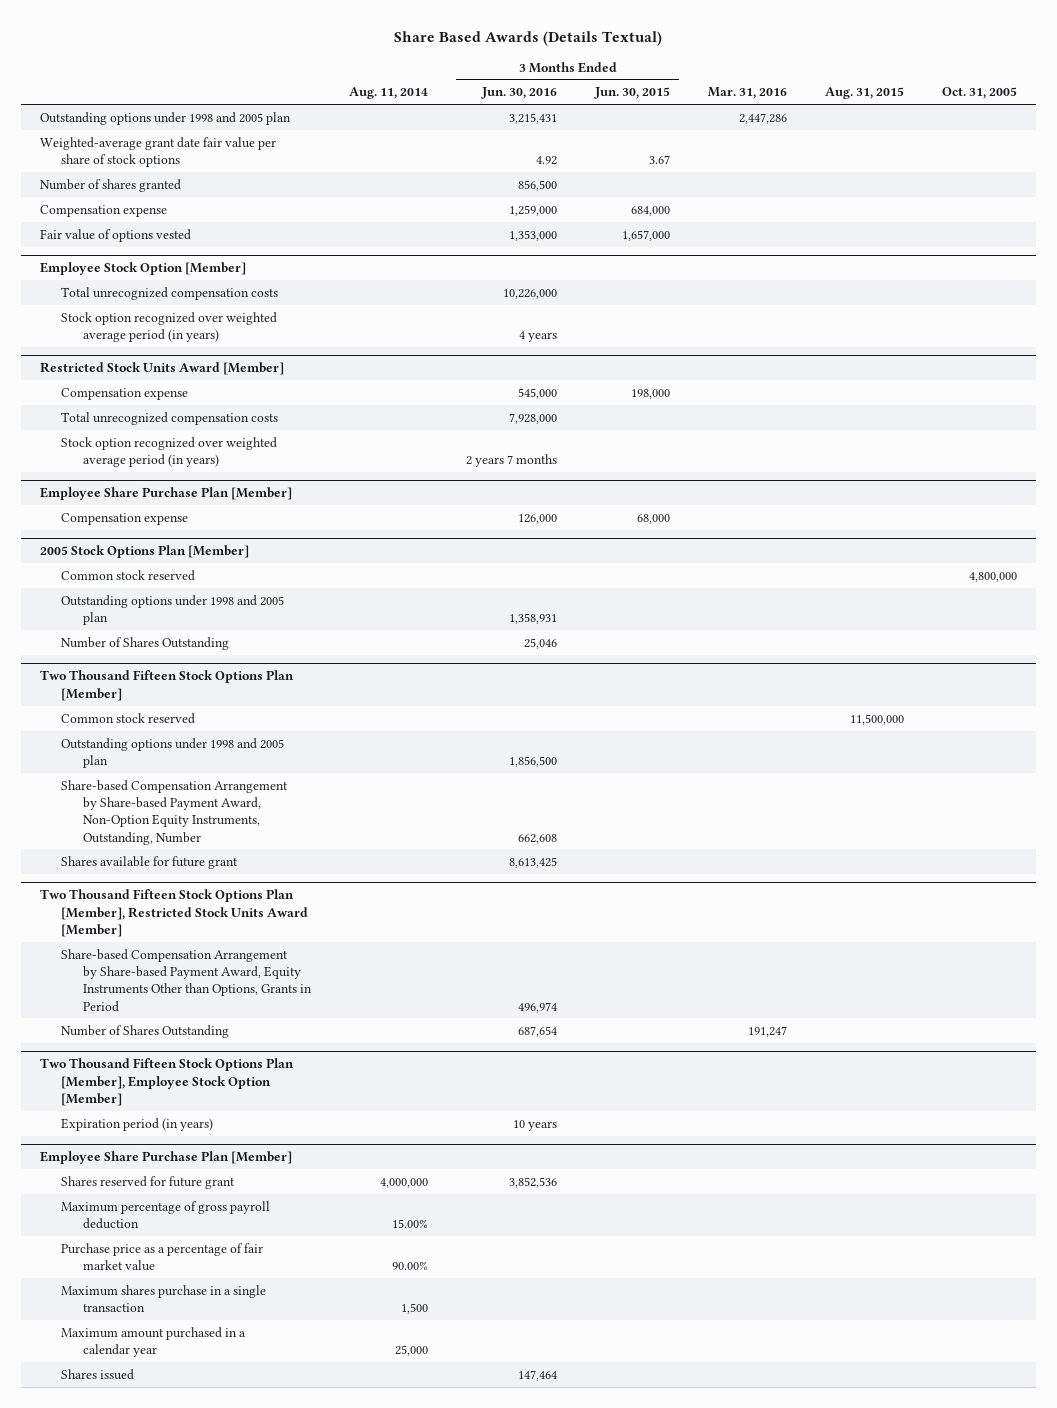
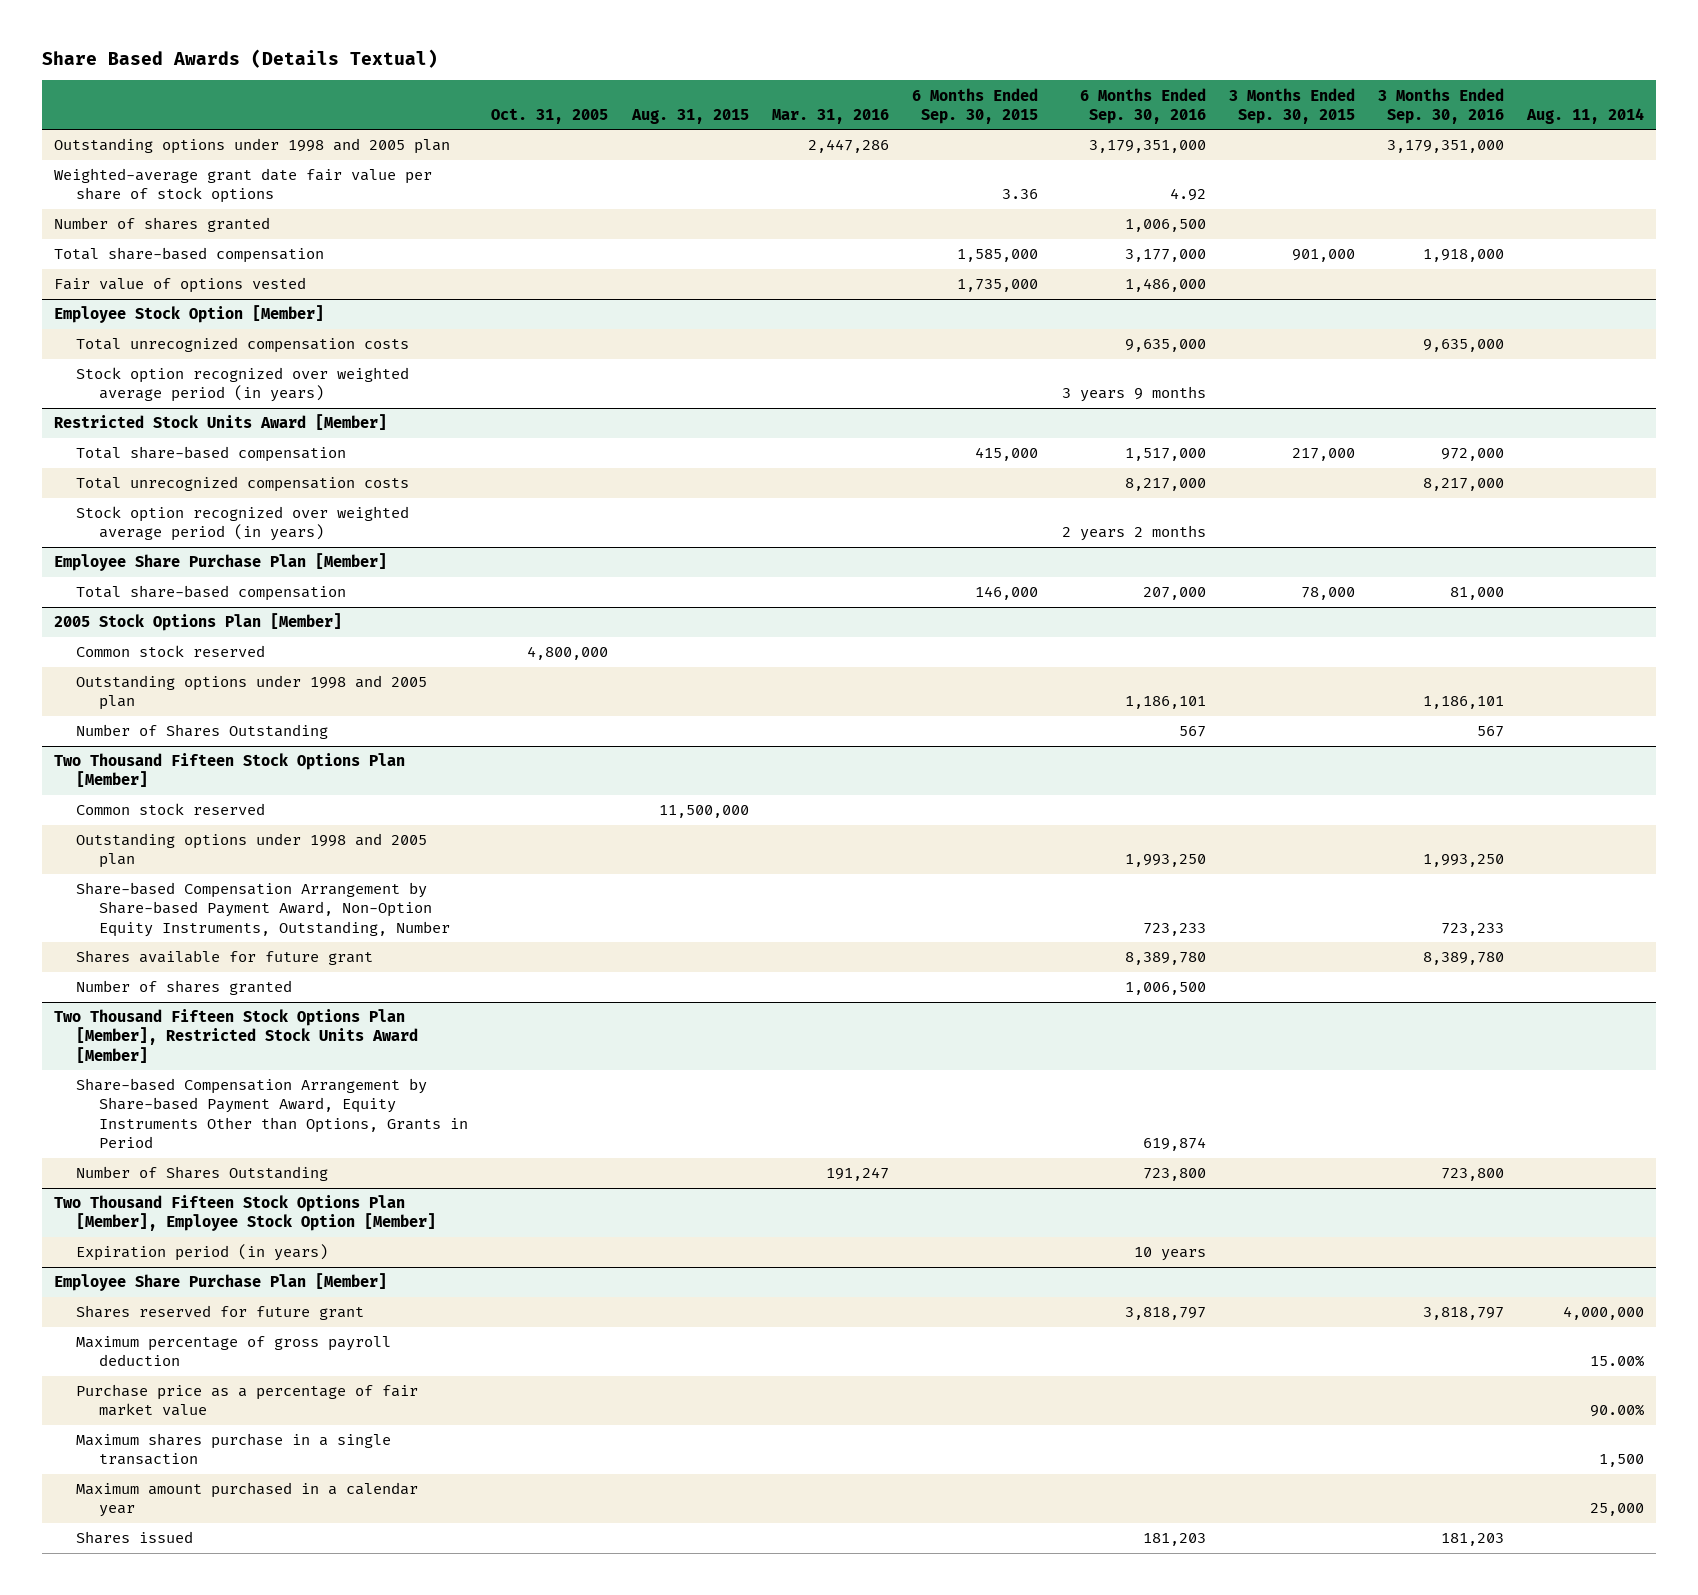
- | Aug. 11, 2014 | 3 Months Ended Jun. 30, 2016 | 3 Months Ended Jun. 30, 2015 | Mar. 31, 2016 | Aug. 31, 2015 | Oct. 31, 2005
+ | Oct. 31, 2005 | Aug. 31, 2015 | Mar. 31, 2016 | 6 Months Ended Sep. 30, 2015 | 6 Months Ended Sep. 30, 2016 | 3 Months Ended Sep. 30, 2015 | 3 Months Ended Sep. 30, 2016 | Aug. 11, 2014
- Compensation expense | | 1,259,000 | 684,000 | | |
+ Total share-based compensation | | | | 1,585,000 | 3,177,000 | 901,000 | 1,918,000 |
@ Restricted Stock Units Award [Member]
- Compensation expense | | 545,000 | 198,000 | | |
+ Total share-based compensation | | | | 415,000 | 1,517,000 | 217,000 | 972,000 |
@ Employee Share Purchase Plan [Member]
- Compensation expense | | 126,000 | 68,000 | | |
+ Total share-based compensation | | | | 146,000 | 207,000 | 78,000 | 81,000 |
@ Two Thousand Fifteen Stock Options Plan [Member]
+ Number of shares granted | | | | | 1,006,500 | | |

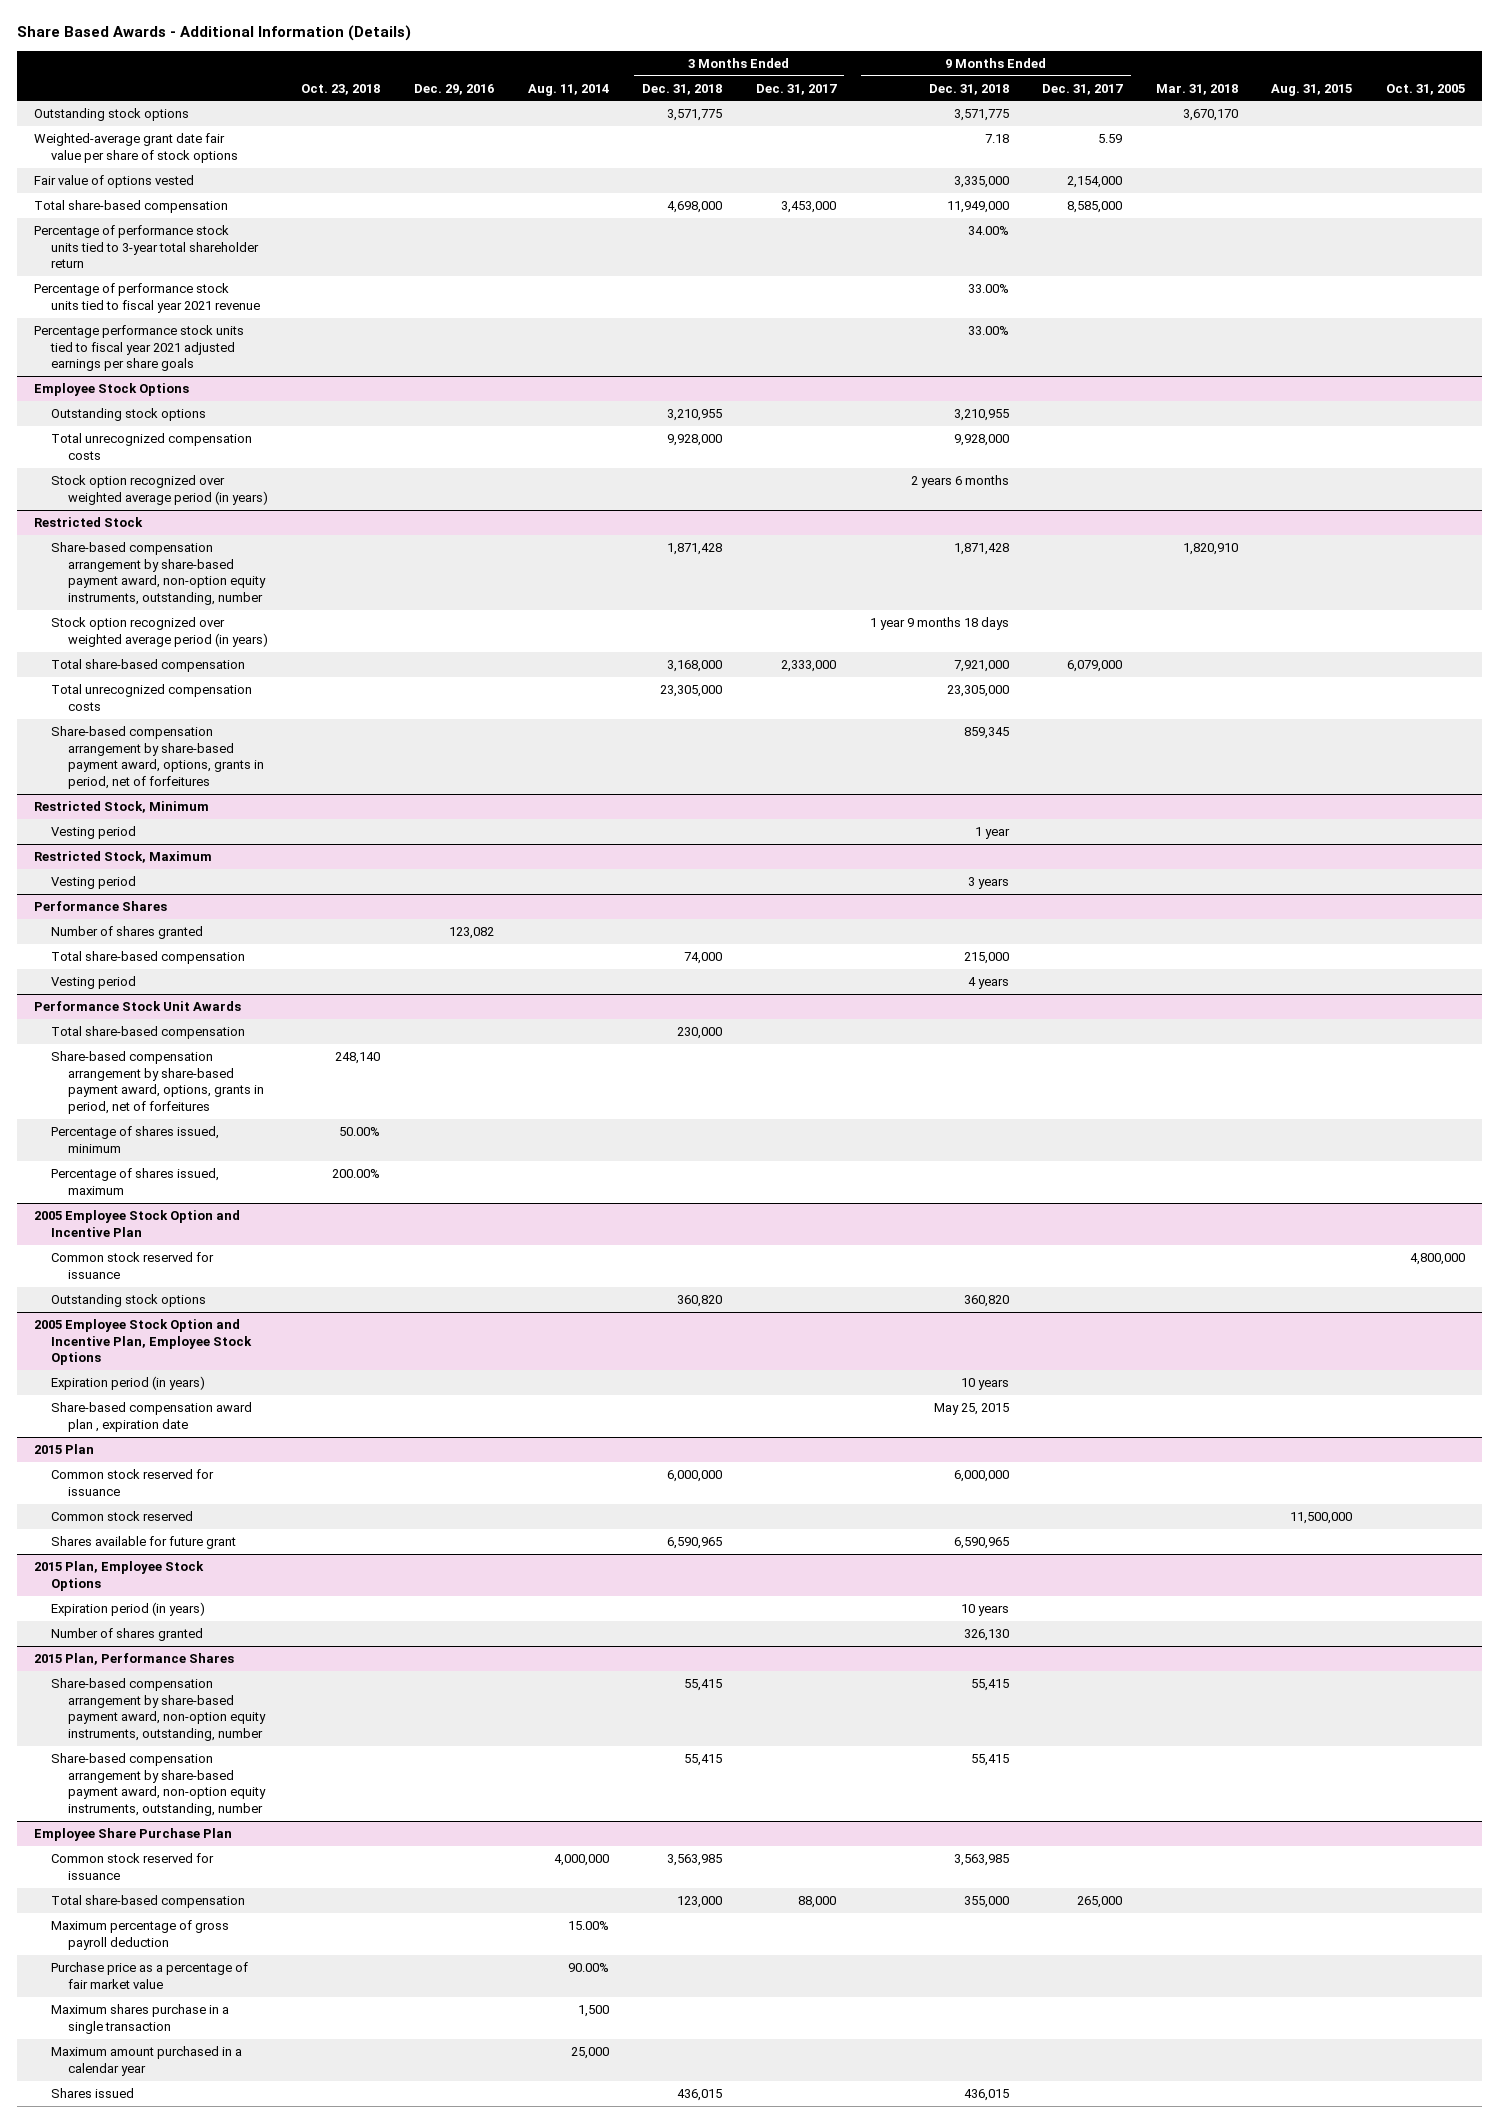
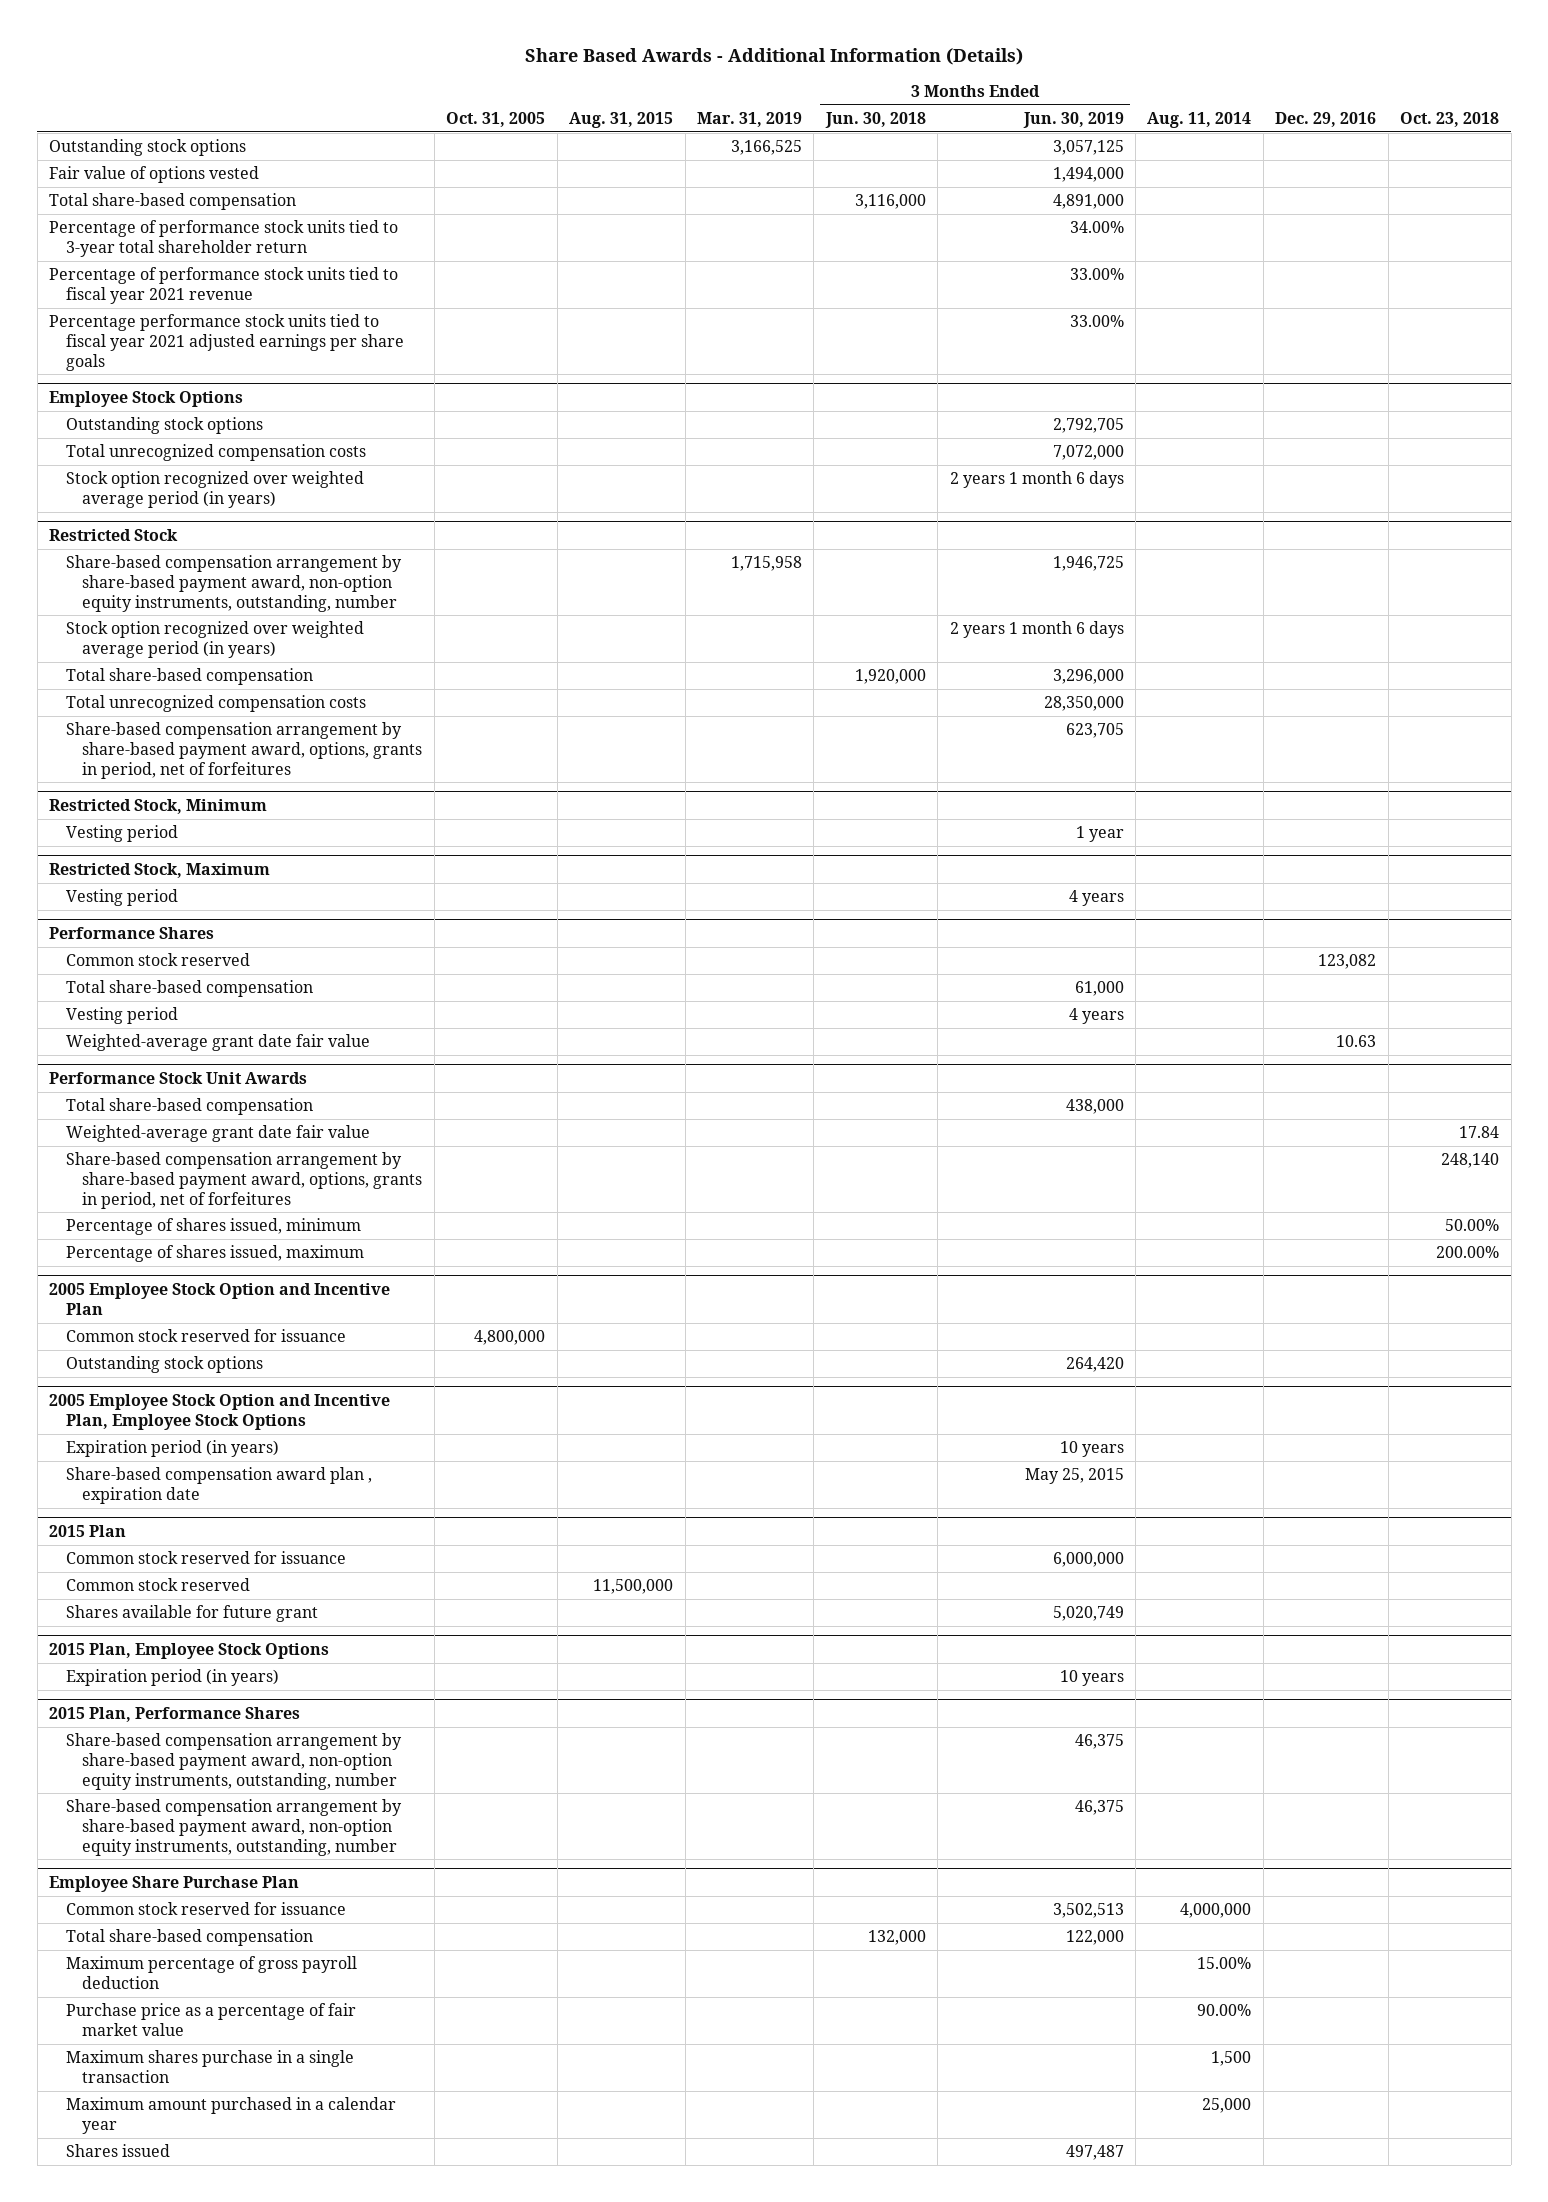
- | Oct. 23, 2018 | Dec. 29, 2016 | Aug. 11, 2014 | 3 Months Ended Dec. 31, 2018 | 3 Months Ended Dec. 31, 2017 | 9 Months Ended Dec. 31, 2018 | 9 Months Ended Dec. 31, 2017 | Mar. 31, 2018 | Aug. 31, 2015 | Oct. 31, 2005
+ | Oct. 31, 2005 | Aug. 31, 2015 | Mar. 31, 2019 | 3 Months Ended Jun. 30, 2018 | 3 Months Ended Jun. 30, 2019 | Aug. 11, 2014 | Dec. 29, 2016 | Oct. 23, 2018
- Weighted-average grant date fair value per share of stock options | | | | | | 7.18 | 5.59 | | |
@ Performance Shares
- Number of shares granted | | 123,082 | | | | | | | |
+ Common stock reserved | | | | | | | 123,082 |
+ Weighted-average grant date fair value | | | | | | | 10.63 |
@ Performance Stock Unit Awards
+ Weighted-average grant date fair value | | | | | | | | 17.84
@ 2015 Plan, Employee Stock Options
- Number of shares granted | | | | | | 326,130 | | | |

